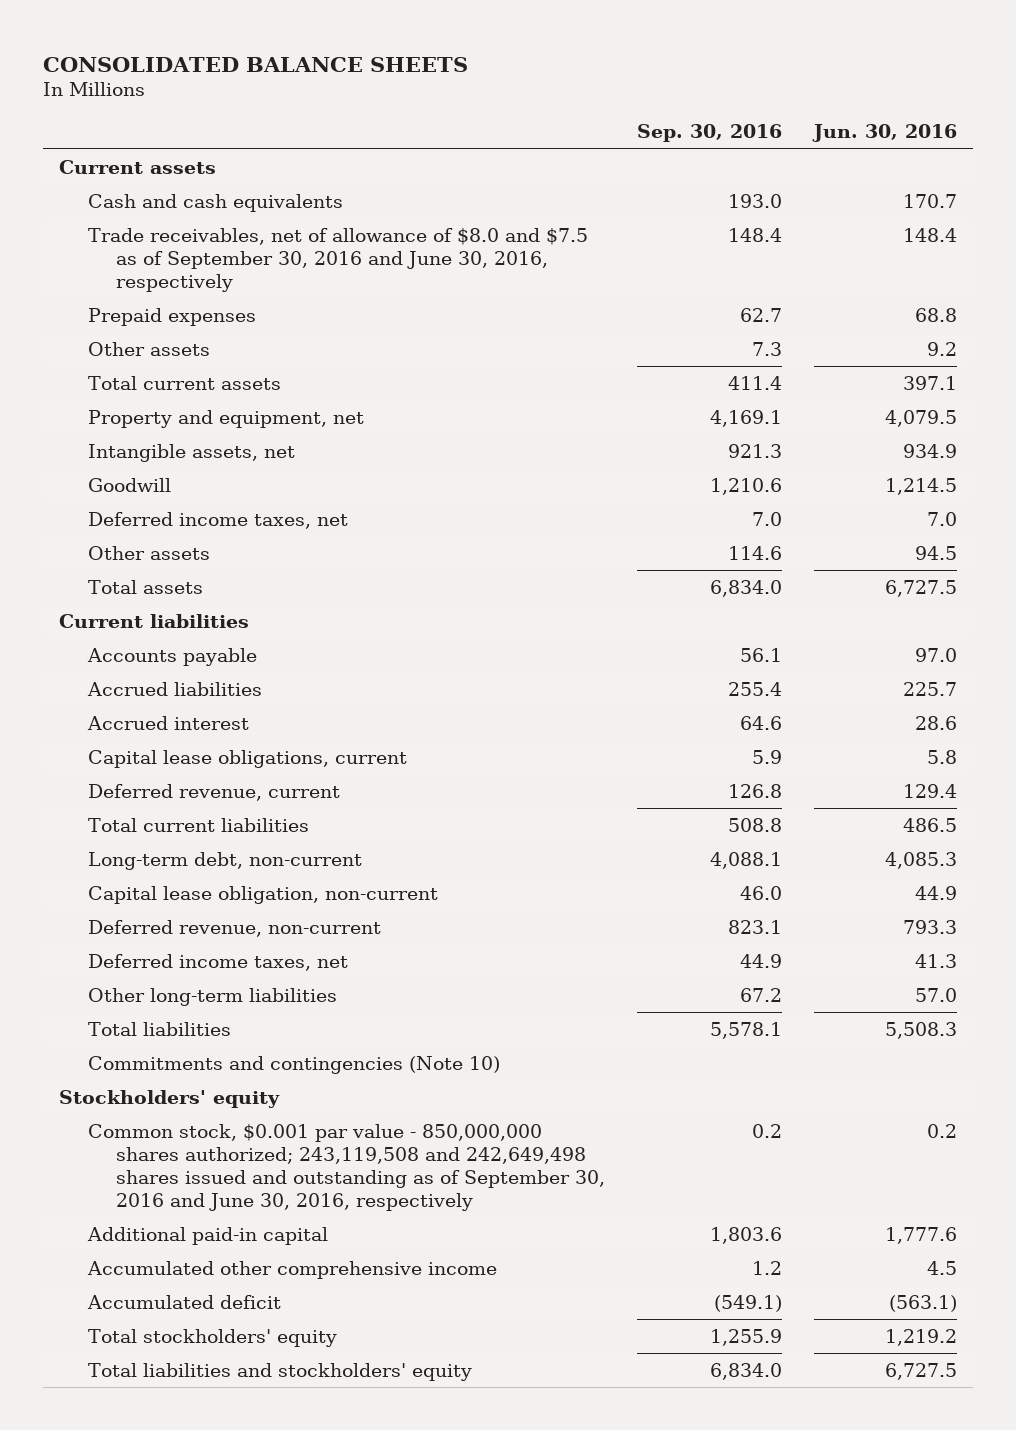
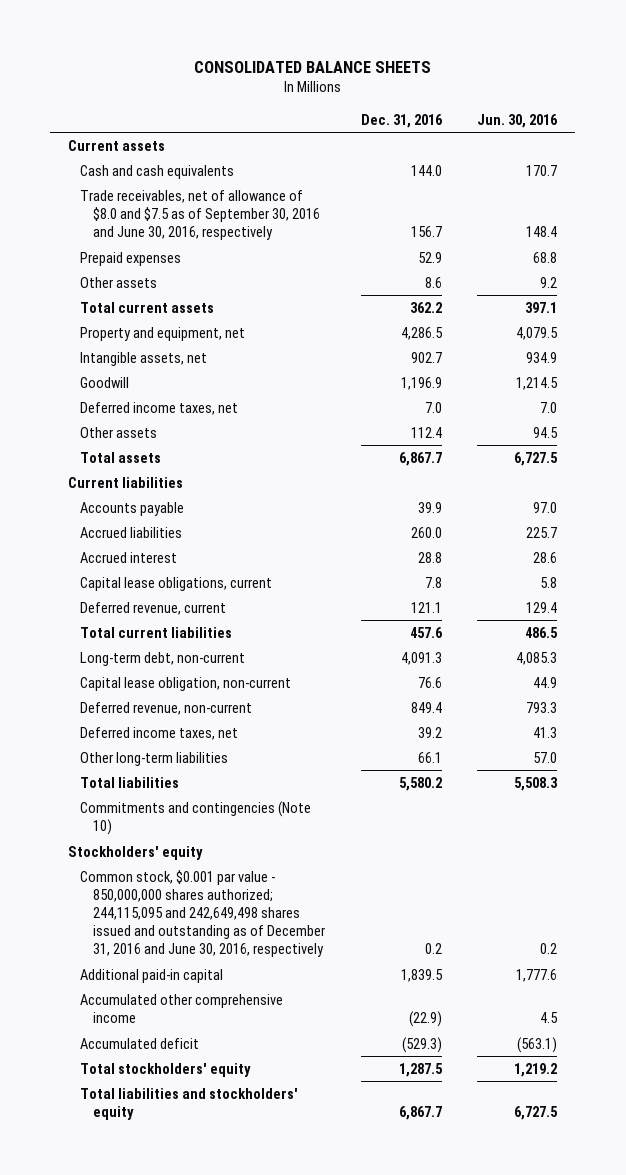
- | Sep. 30, 2016 | Jun. 30, 2016
+ | Dec. 31, 2016 | Jun. 30, 2016
- Common stock, $0.001 par value - 850,000,000 shares authorized; 243,119,508 and 242,649,498 shares issued and outstanding as of September 30, 2016 and June 30, 2016, respectively | 0.2 | 0.2
+ Common stock, $0.001 par value - 850,000,000 shares authorized; 244,115,095 and 242,649,498 shares issued and outstanding as of December 31, 2016 and June 30, 2016, respectively | 0.2 | 0.2

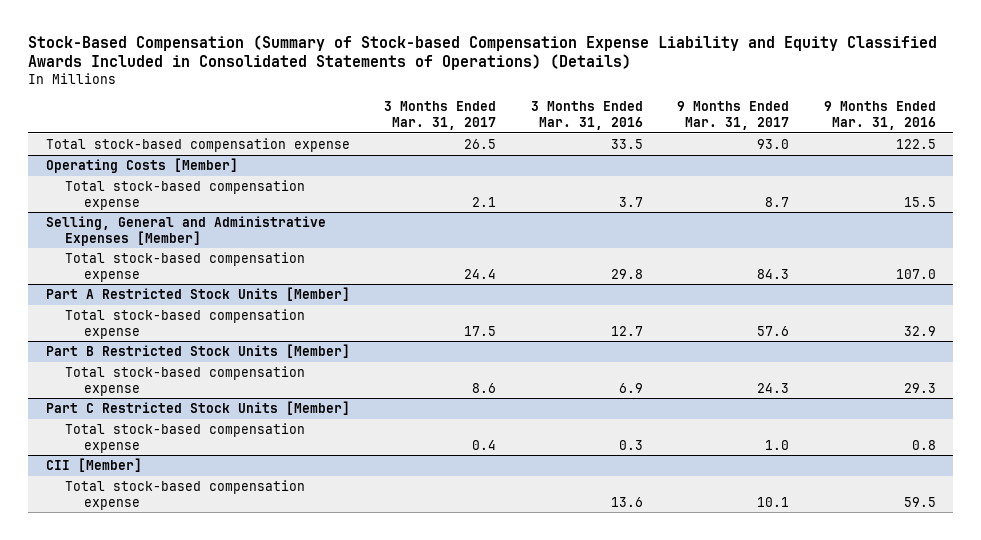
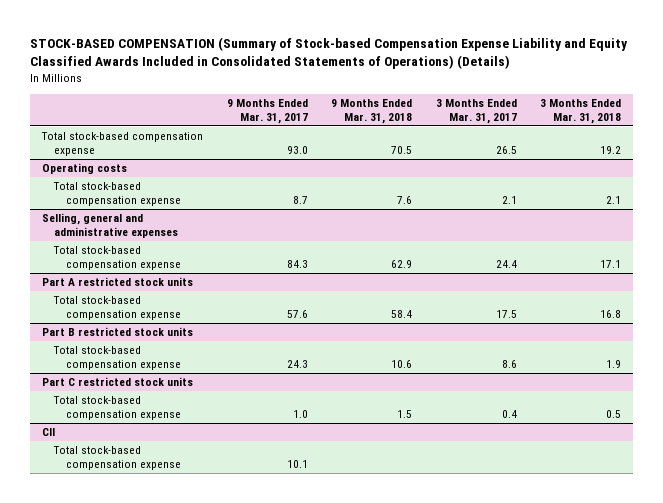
- Stock-Based Compensation (Summary of Stock-based Compensation Expense Liability and Equity Classified Awards Included in Consolidated Statements of Operations) (Details)
+ STOCK-BASED COMPENSATION (Summary of Stock-based Compensation Expense Liability and Equity Classified Awards Included in Consolidated Statements of Operations) (Details)
- | 3 Months Ended Mar. 31, 2017 | 3 Months Ended Mar. 31, 2016 | 9 Months Ended Mar. 31, 2017 | 9 Months Ended Mar. 31, 2016
+ | 9 Months Ended Mar. 31, 2017 | 9 Months Ended Mar. 31, 2018 | 3 Months Ended Mar. 31, 2017 | 3 Months Ended Mar. 31, 2018
- Operating Costs [Member]
+ Operating costs
- Selling, General and Administrative Expenses [Member]
+ Selling, general and administrative expenses
- Part A Restricted Stock Units [Member]
+ Part A restricted stock units
- Part B Restricted Stock Units [Member]
+ Part B restricted stock units
- Part C Restricted Stock Units [Member]
+ Part C restricted stock units
- CII [Member]
+ CII

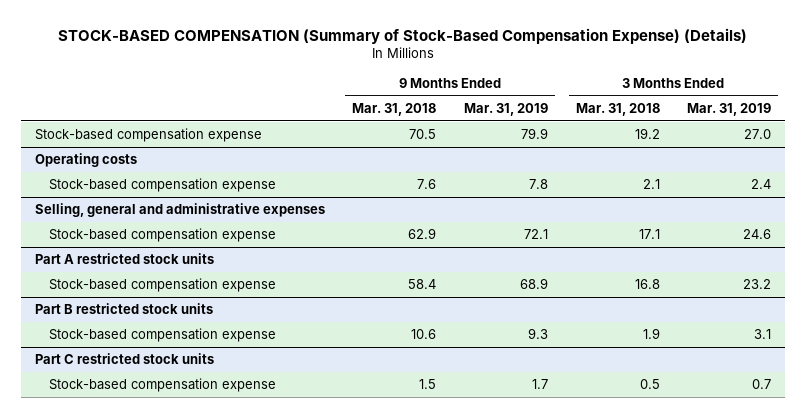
- STOCK-BASED COMPENSATION (Summary of Stock-based Compensation Expense Liability and Equity Classified Awards Included in Consolidated Statements of Operations) (Details)
+ STOCK-BASED COMPENSATION (Summary of Stock-Based Compensation Expense) (Details)
- | 9 Months Ended Mar. 31, 2017 | 9 Months Ended Mar. 31, 2018 | 3 Months Ended Mar. 31, 2017 | 3 Months Ended Mar. 31, 2018
+ | 9 Months Ended Mar. 31, 2018 | 9 Months Ended Mar. 31, 2019 | 3 Months Ended Mar. 31, 2018 | 3 Months Ended Mar. 31, 2019
- Total stock-based compensation expense | 93.0 | 70.5 | 26.5 | 19.2
+ Stock-based compensation expense | 70.5 | 79.9 | 19.2 | 27.0
@ Operating costs
- Total stock-based compensation expense | 8.7 | 7.6 | 2.1 | 2.1
+ Stock-based compensation expense | 7.6 | 7.8 | 2.1 | 2.4
@ Selling, general and administrative expenses
- Total stock-based compensation expense | 84.3 | 62.9 | 24.4 | 17.1
+ Stock-based compensation expense | 62.9 | 72.1 | 17.1 | 24.6
@ Part A restricted stock units
- Total stock-based compensation expense | 57.6 | 58.4 | 17.5 | 16.8
+ Stock-based compensation expense | 58.4 | 68.9 | 16.8 | 23.2
@ Part B restricted stock units
- Total stock-based compensation expense | 24.3 | 10.6 | 8.6 | 1.9
+ Stock-based compensation expense | 10.6 | 9.3 | 1.9 | 3.1
@ Part C restricted stock units
- Total stock-based compensation expense | 1.0 | 1.5 | 0.4 | 0.5
- CII
- Total stock-based compensation expense | 10.1 | | |
@ Part C restricted stock units
+ Stock-based compensation expense | 1.5 | 1.7 | 0.5 | 0.7

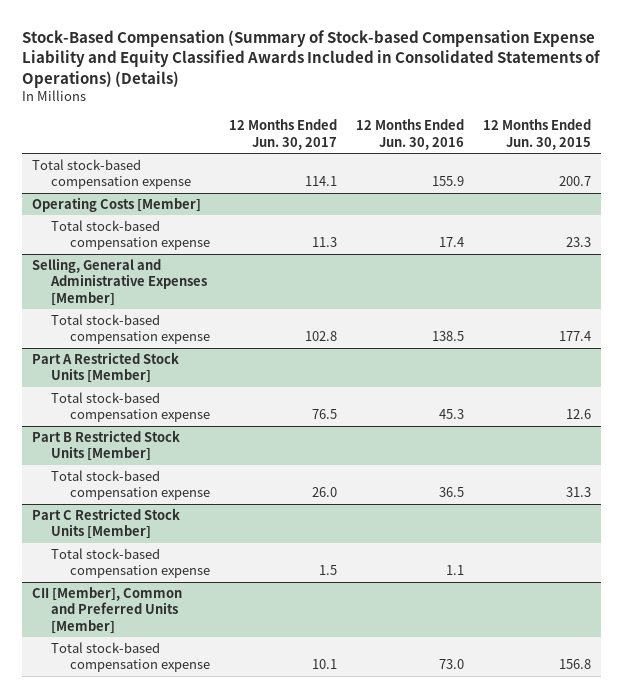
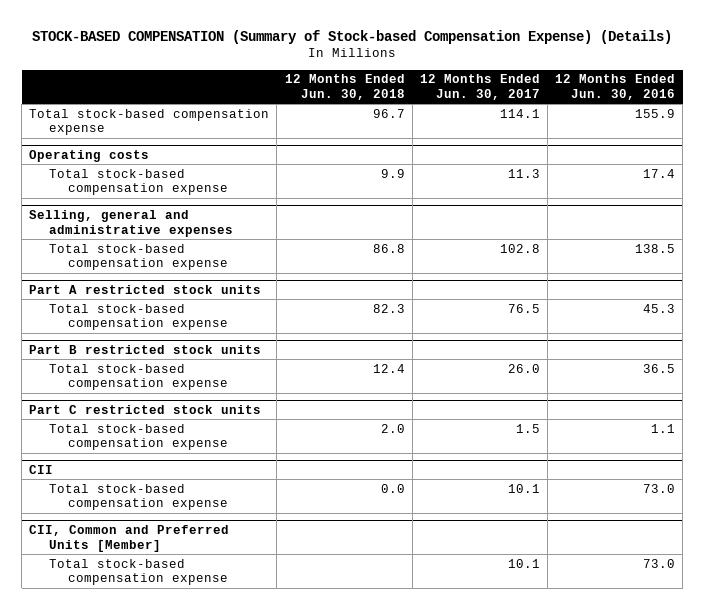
- Stock-Based Compensation (Summary of Stock-based Compensation Expense Liability and Equity Classified Awards Included in Consolidated Statements of Operations) (Details)
+ STOCK-BASED COMPENSATION (Summary of Stock-based Compensation Expense) (Details)
- | 12 Months Ended Jun. 30, 2017 | 12 Months Ended Jun. 30, 2016 | 12 Months Ended Jun. 30, 2015
+ | 12 Months Ended Jun. 30, 2018 | 12 Months Ended Jun. 30, 2017 | 12 Months Ended Jun. 30, 2016
- Operating Costs [Member]
+ Operating costs
- Selling, General and Administrative Expenses [Member]
+ Selling, general and administrative expenses
- Part A Restricted Stock Units [Member]
+ Part A restricted stock units
- Part B Restricted Stock Units [Member]
+ Part B restricted stock units
- Part C Restricted Stock Units [Member]
+ Part C restricted stock units
- CII [Member], Common and Preferred Units [Member]
+ CII
+ CII, Common and Preferred Units [Member]
+ Total stock-based compensation expense | | 10.1 | 73.0

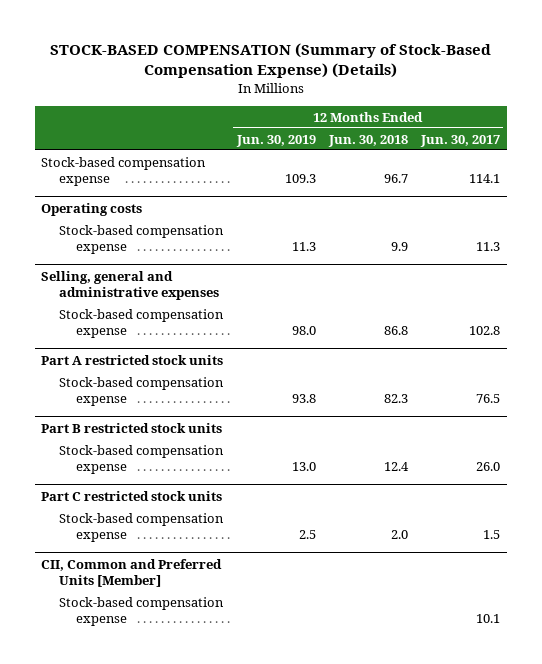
- STOCK-BASED COMPENSATION (Summary of Stock-based Compensation Expense) (Details)
+ STOCK-BASED COMPENSATION (Summary of Stock-Based Compensation Expense) (Details)
- | 12 Months Ended Jun. 30, 2018 | 12 Months Ended Jun. 30, 2017 | 12 Months Ended Jun. 30, 2016
+ | 12 Months Ended Jun. 30, 2019 | 12 Months Ended Jun. 30, 2018 | 12 Months Ended Jun. 30, 2017
- Total stock-based compensation expense | 96.7 | 114.1 | 155.9
+ Stock-based compensation expense | 109.3 | 96.7 | 114.1
@ Operating costs
- Total stock-based compensation expense | 9.9 | 11.3 | 17.4
+ Stock-based compensation expense | 11.3 | 9.9 | 11.3
@ Selling, general and administrative expenses
- Total stock-based compensation expense | 86.8 | 102.8 | 138.5
+ Stock-based compensation expense | 98.0 | 86.8 | 102.8
@ Part A restricted stock units
- Total stock-based compensation expense | 82.3 | 76.5 | 45.3
+ Stock-based compensation expense | 93.8 | 82.3 | 76.5
@ Part B restricted stock units
- Total stock-based compensation expense | 12.4 | 26.0 | 36.5
+ Stock-based compensation expense | 13.0 | 12.4 | 26.0
@ Part C restricted stock units
- Total stock-based compensation expense | 2.0 | 1.5 | 1.1
- CII
- Total stock-based compensation expense | 0.0 | 10.1 | 73.0
@ Part C restricted stock units
+ Stock-based compensation expense | 2.5 | 2.0 | 1.5
@ CII, Common and Preferred Units [Member]
- Total stock-based compensation expense | | 10.1 | 73.0
+ Stock-based compensation expense | | | 10.1

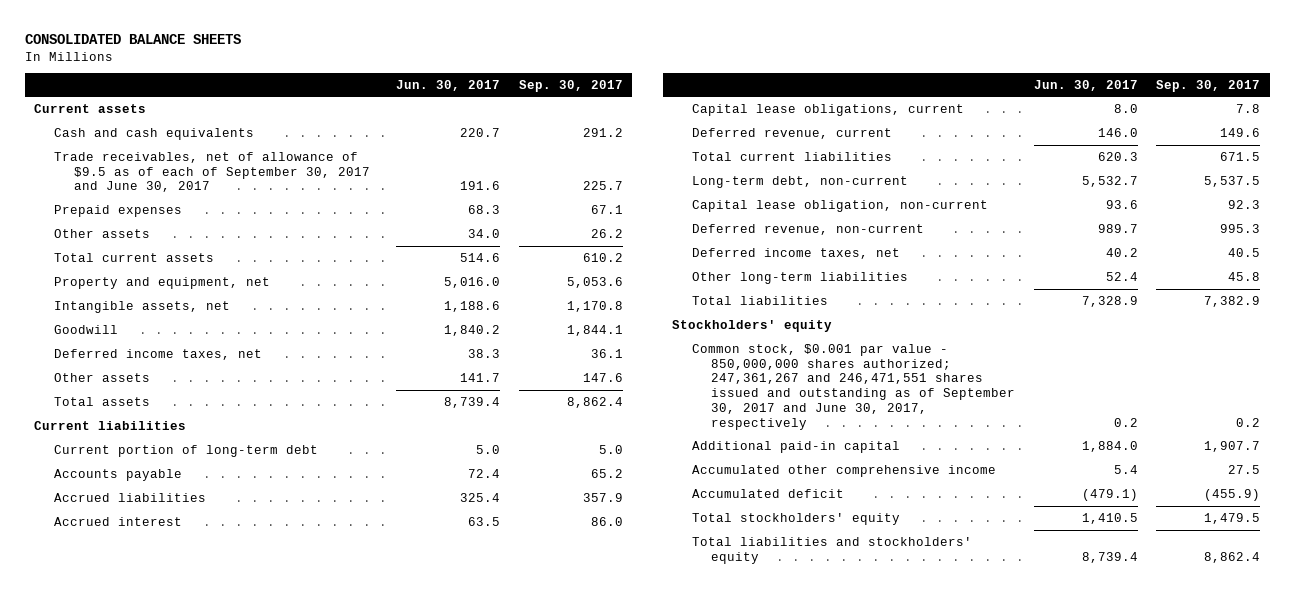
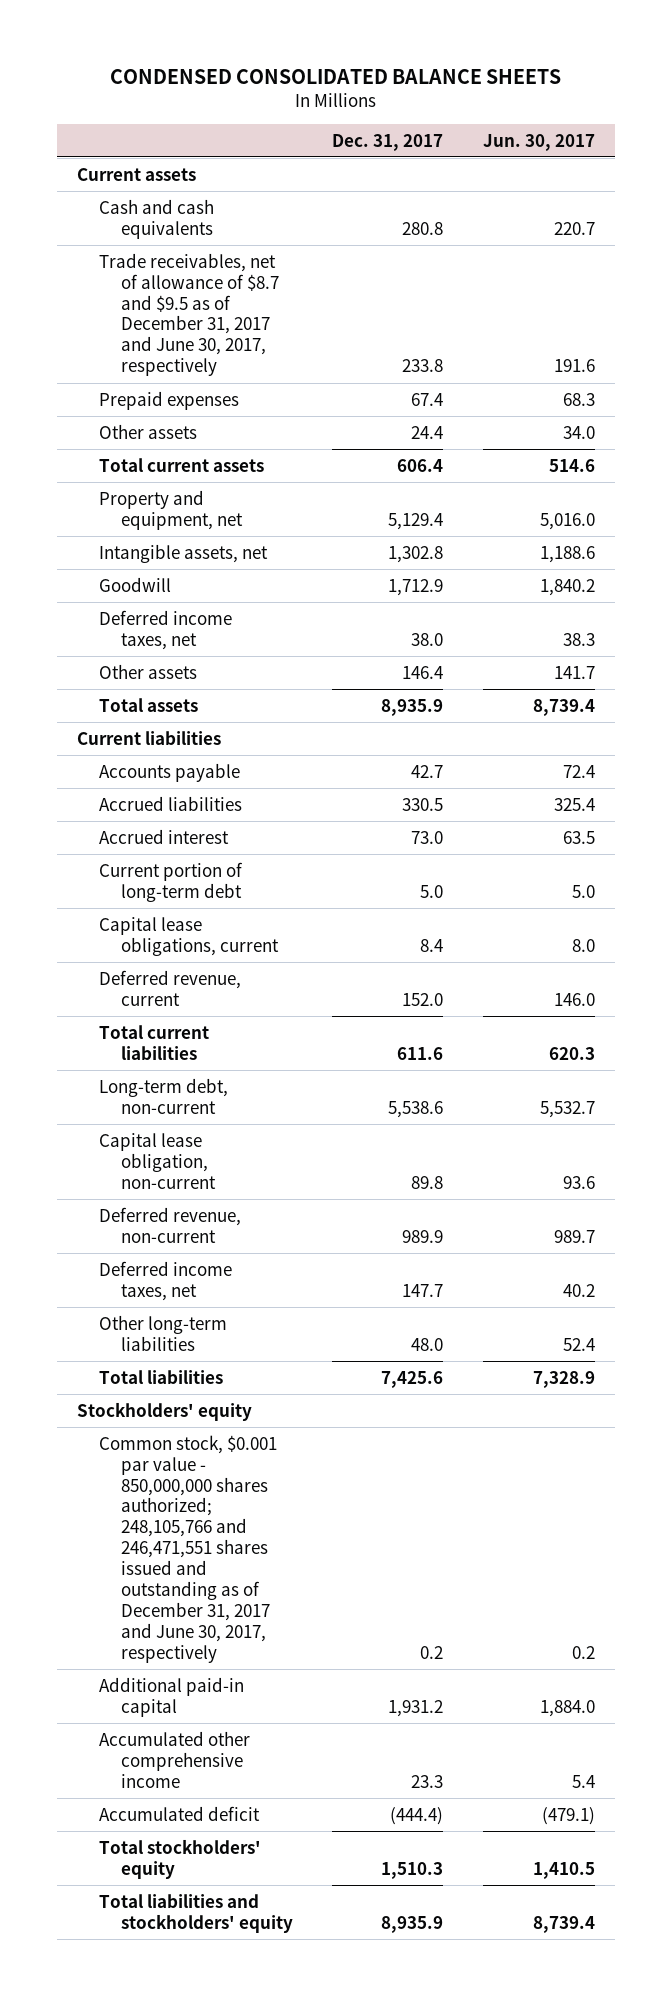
- CONSOLIDATED BALANCE SHEETS
+ CONDENSED CONSOLIDATED BALANCE SHEETS
- | Jun. 30, 2017 | Sep. 30, 2017
+ | Dec. 31, 2017 | Jun. 30, 2017
- Trade receivables, net of allowance of $9.5 as of each of September 30, 2017 and June 30, 2017 | 191.6 | 225.7
+ Trade receivables, net of allowance of $8.7 and $9.5 as of December 31, 2017 and June 30, 2017, respectively | 233.8 | 191.6
moved down: Current portion of long-term debt | 5.0 | 5.0
- Common stock, $0.001 par value - 850,000,000 shares authorized; 247,361,267 and 246,471,551 shares issued and outstanding as of September 30, 2017 and June 30, 2017, respectively | 0.2 | 0.2
+ Common stock, $0.001 par value - 850,000,000 shares authorized; 248,105,766 and 246,471,551 shares issued and outstanding as of December 31, 2017 and June 30, 2017, respectively | 0.2 | 0.2

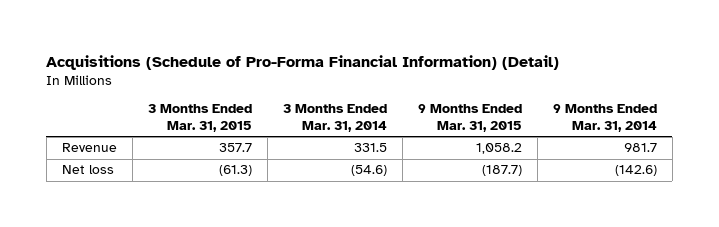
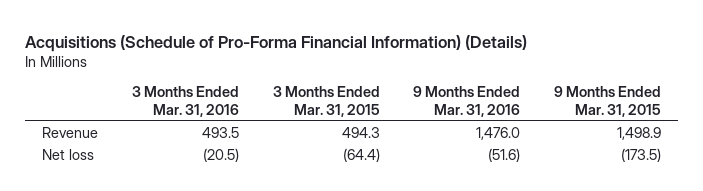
- Acquisitions (Schedule of Pro-Forma Financial Information) (Detail)
+ Acquisitions (Schedule of Pro-Forma Financial Information) (Details)
- | 3 Months Ended Mar. 31, 2015 | 3 Months Ended Mar. 31, 2014 | 9 Months Ended Mar. 31, 2015 | 9 Months Ended Mar. 31, 2014
+ | 3 Months Ended Mar. 31, 2016 | 3 Months Ended Mar. 31, 2015 | 9 Months Ended Mar. 31, 2016 | 9 Months Ended Mar. 31, 2015
- Revenue | 357.7 | 331.5 | 1,058.2 | 981.7
- Net loss | (61.3) | (54.6) | (187.7) | (142.6)
+ Revenue | 493.5 | 494.3 | 1,476.0 | 1,498.9
+ Net loss | (20.5) | (64.4) | (51.6) | (173.5)

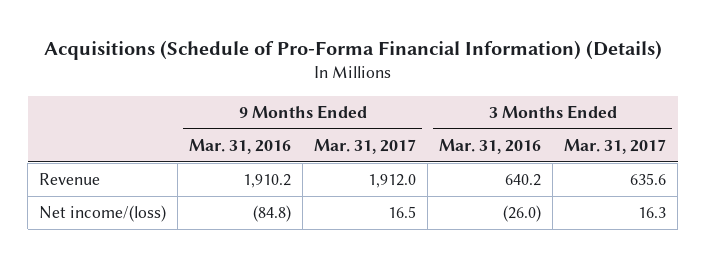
- | 3 Months Ended Mar. 31, 2016 | 3 Months Ended Mar. 31, 2015 | 9 Months Ended Mar. 31, 2016 | 9 Months Ended Mar. 31, 2015
+ | 9 Months Ended Mar. 31, 2016 | 9 Months Ended Mar. 31, 2017 | 3 Months Ended Mar. 31, 2016 | 3 Months Ended Mar. 31, 2017
- Revenue | 493.5 | 494.3 | 1,476.0 | 1,498.9
- Net loss | (20.5) | (64.4) | (51.6) | (173.5)
+ Revenue | 1,910.2 | 1,912.0 | 640.2 | 635.6
+ Net income/(loss) | (84.8) | 16.5 | (26.0) | 16.3

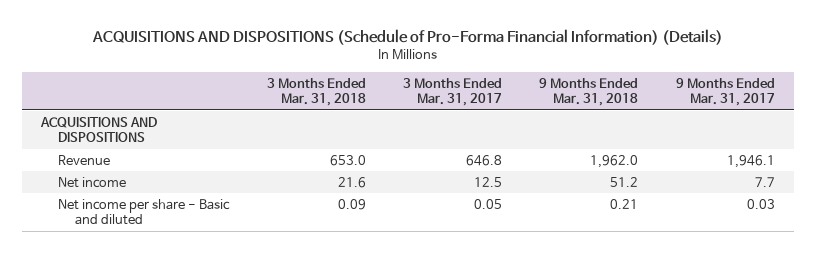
- Acquisitions (Schedule of Pro-Forma Financial Information) (Details)
+ ACQUISITIONS AND DISPOSITIONS (Schedule of Pro-Forma Financial Information) (Details)
- | 9 Months Ended Mar. 31, 2016 | 9 Months Ended Mar. 31, 2017 | 3 Months Ended Mar. 31, 2016 | 3 Months Ended Mar. 31, 2017
+ | 3 Months Ended Mar. 31, 2018 | 3 Months Ended Mar. 31, 2017 | 9 Months Ended Mar. 31, 2018 | 9 Months Ended Mar. 31, 2017
- Revenue | 1,910.2 | 1,912.0 | 640.2 | 635.6
- Net income/(loss) | (84.8) | 16.5 | (26.0) | 16.3
+ ACQUISITIONS AND DISPOSITIONS
+ Revenue | 653.0 | 646.8 | 1,962.0 | 1,946.1
+ Net income | 21.6 | 12.5 | 51.2 | 7.7
+ Net income per share - Basic and diluted | 0.09 | 0.05 | 0.21 | 0.03

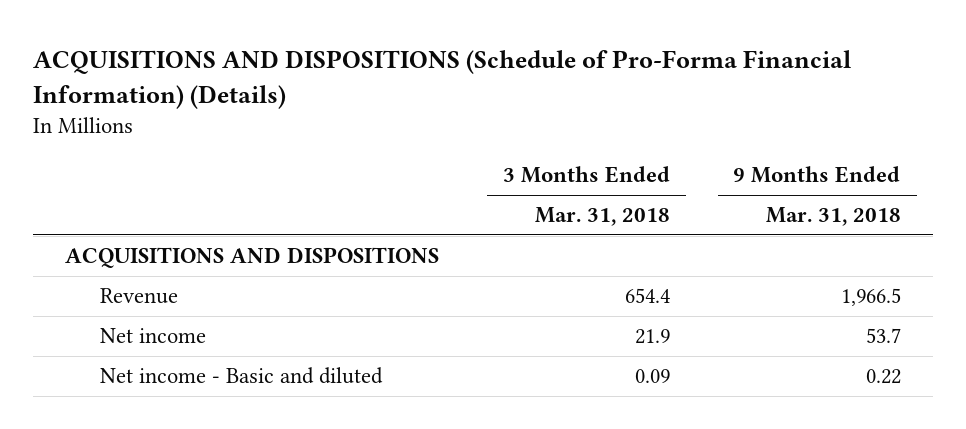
- | 3 Months Ended Mar. 31, 2018 | 3 Months Ended Mar. 31, 2017 | 9 Months Ended Mar. 31, 2018 | 9 Months Ended Mar. 31, 2017
+ | 3 Months Ended Mar. 31, 2018 | 9 Months Ended Mar. 31, 2018
- Revenue | 653.0 | 646.8 | 1,962.0 | 1,946.1
- Net income | 21.6 | 12.5 | 51.2 | 7.7
- Net income per share - Basic and diluted | 0.09 | 0.05 | 0.21 | 0.03
+ Revenue | 654.4 | 1,966.5
+ Net income | 21.9 | 53.7
+ Net income - Basic and diluted | 0.09 | 0.22

